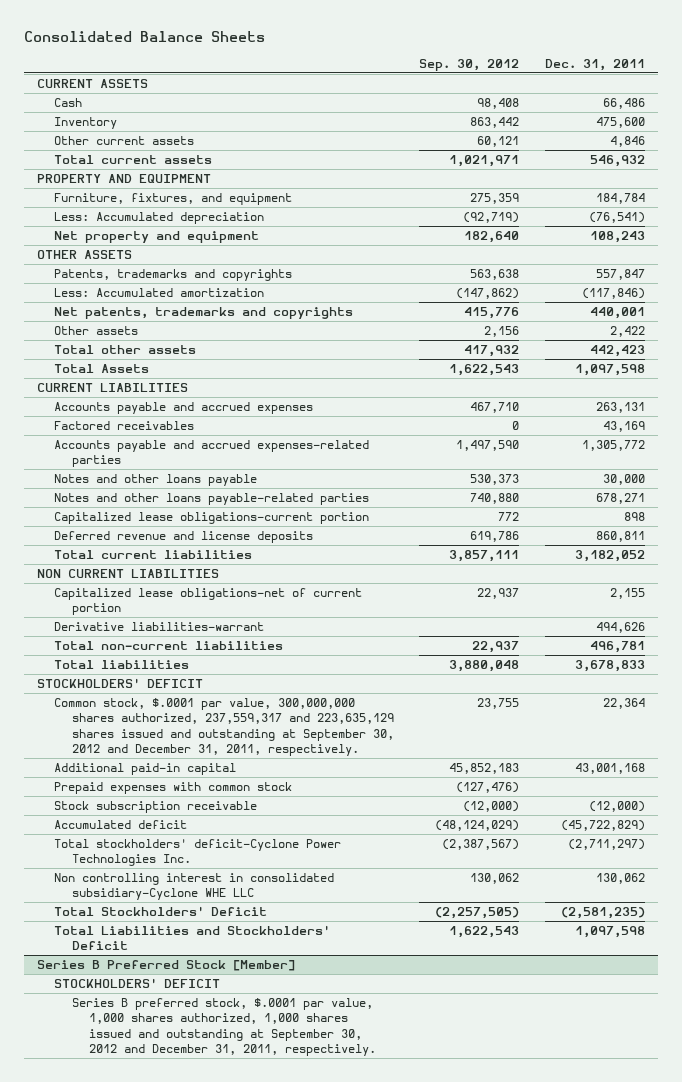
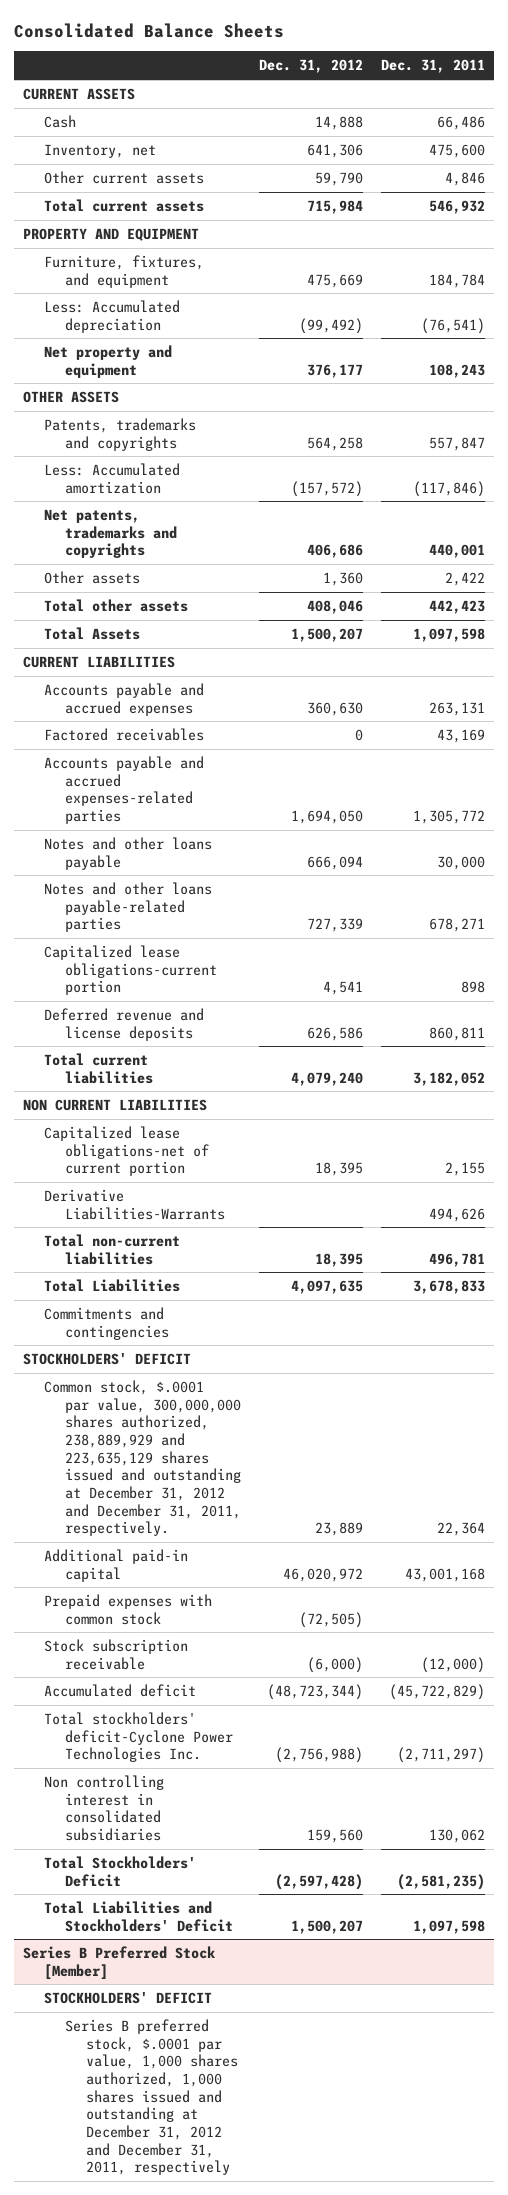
- | Sep. 30, 2012 | Dec. 31, 2011
+ | Dec. 31, 2012 | Dec. 31, 2011
- Inventory | 863,442 | 475,600
+ Inventory, net | 641,306 | 475,600
- Derivative liabilities-warrant | | 494,626
+ Derivative Liabilities-Warrants | | 494,626
- Total liabilities | 3,880,048 | 3,678,833
+ Total Liabilities | 4,097,635 | 3,678,833
+ Commitments and contingencies
- Common stock, $.0001 par value, 300,000,000 shares authorized, 237,559,317 and 223,635,129 shares issued and outstanding at September 30, 2012 and December 31, 2011, respectively. | 23,755 | 22,364
+ Common stock, $.0001 par value, 300,000,000 shares authorized, 238,889,929 and 223,635,129 shares issued and outstanding at December 31, 2012 and December 31, 2011, respectively. | 23,889 | 22,364
- Non controlling interest in consolidated subsidiary-Cyclone WHE LLC | 130,062 | 130,062
+ Non controlling interest in consolidated subsidiaries | 159,560 | 130,062
@ Series B Preferred Stock [Member]
- Series B preferred stock, $.0001 par value, 1,000 shares authorized, 1,000 shares issued and outstanding at September 30, 2012 and December 31, 2011, respectively.
+ Series B preferred stock, $.0001 par value, 1,000 shares authorized, 1,000 shares issued and outstanding at December 31, 2012 and December 31, 2011, respectively

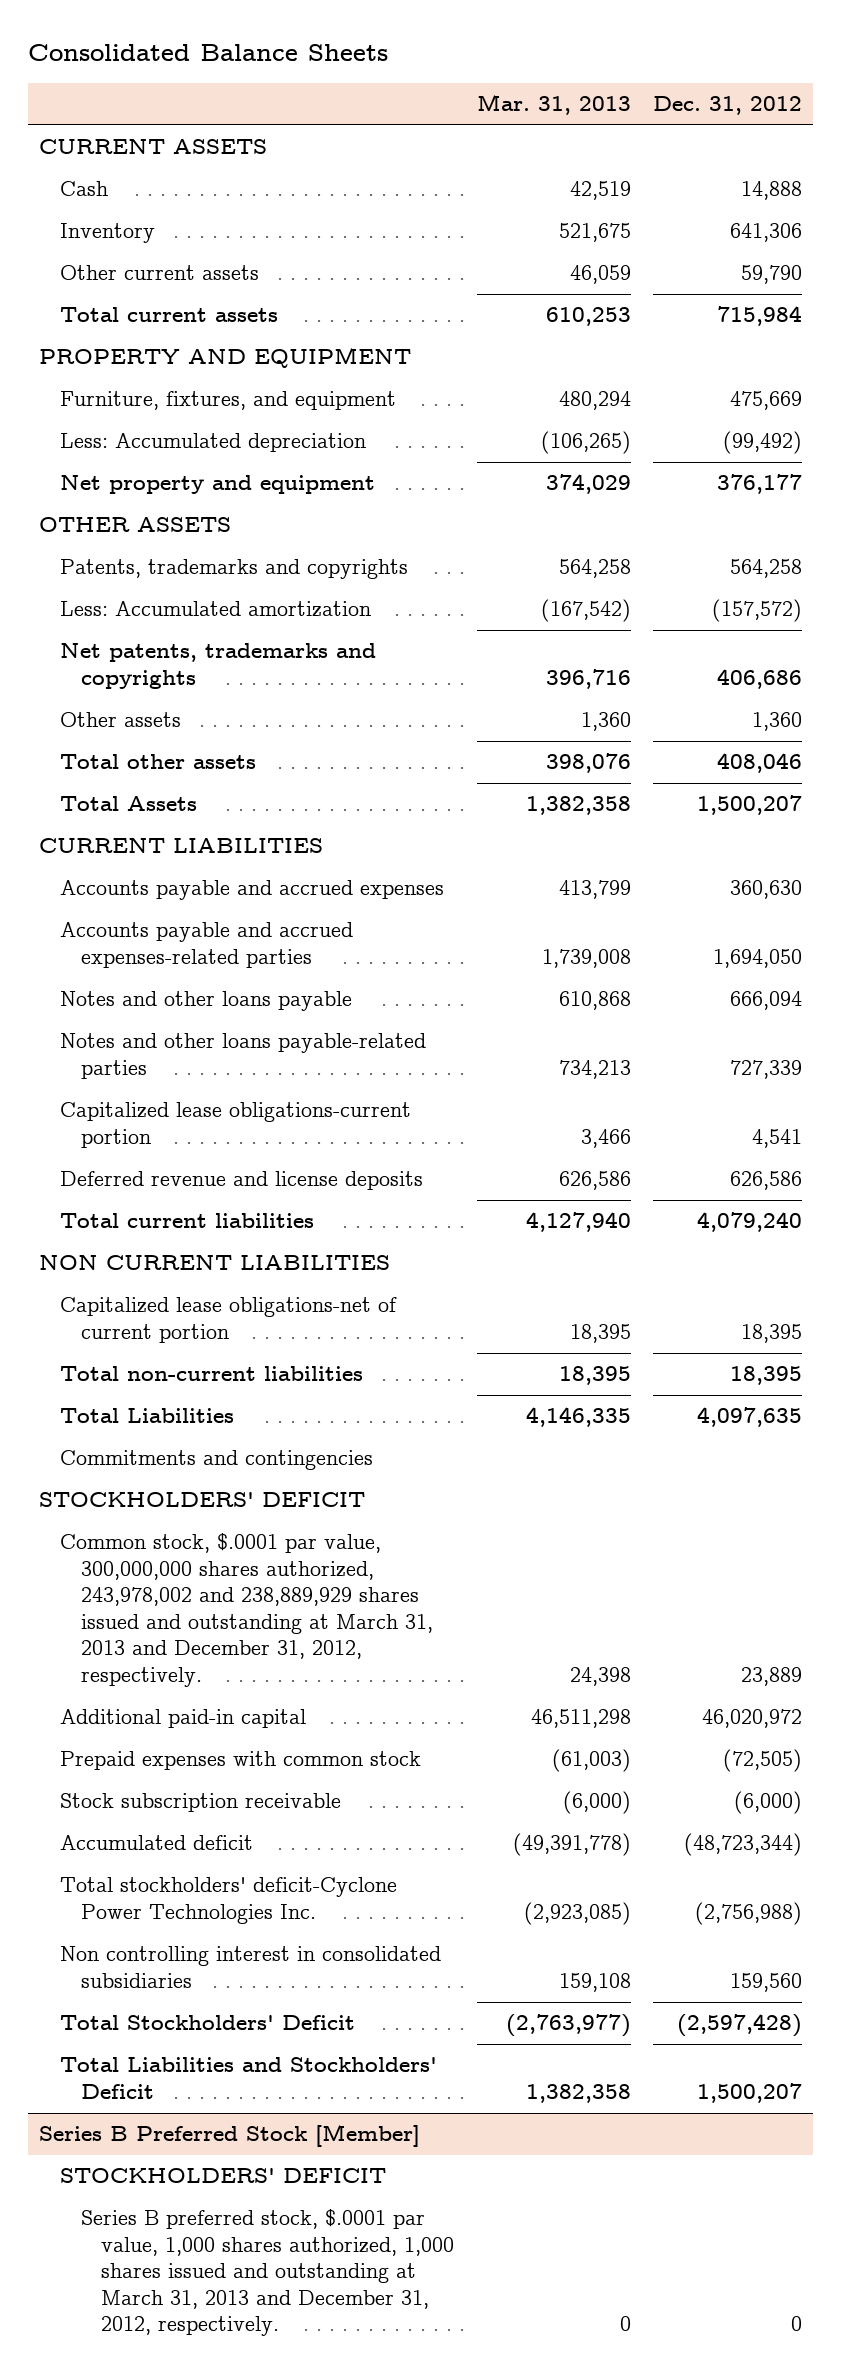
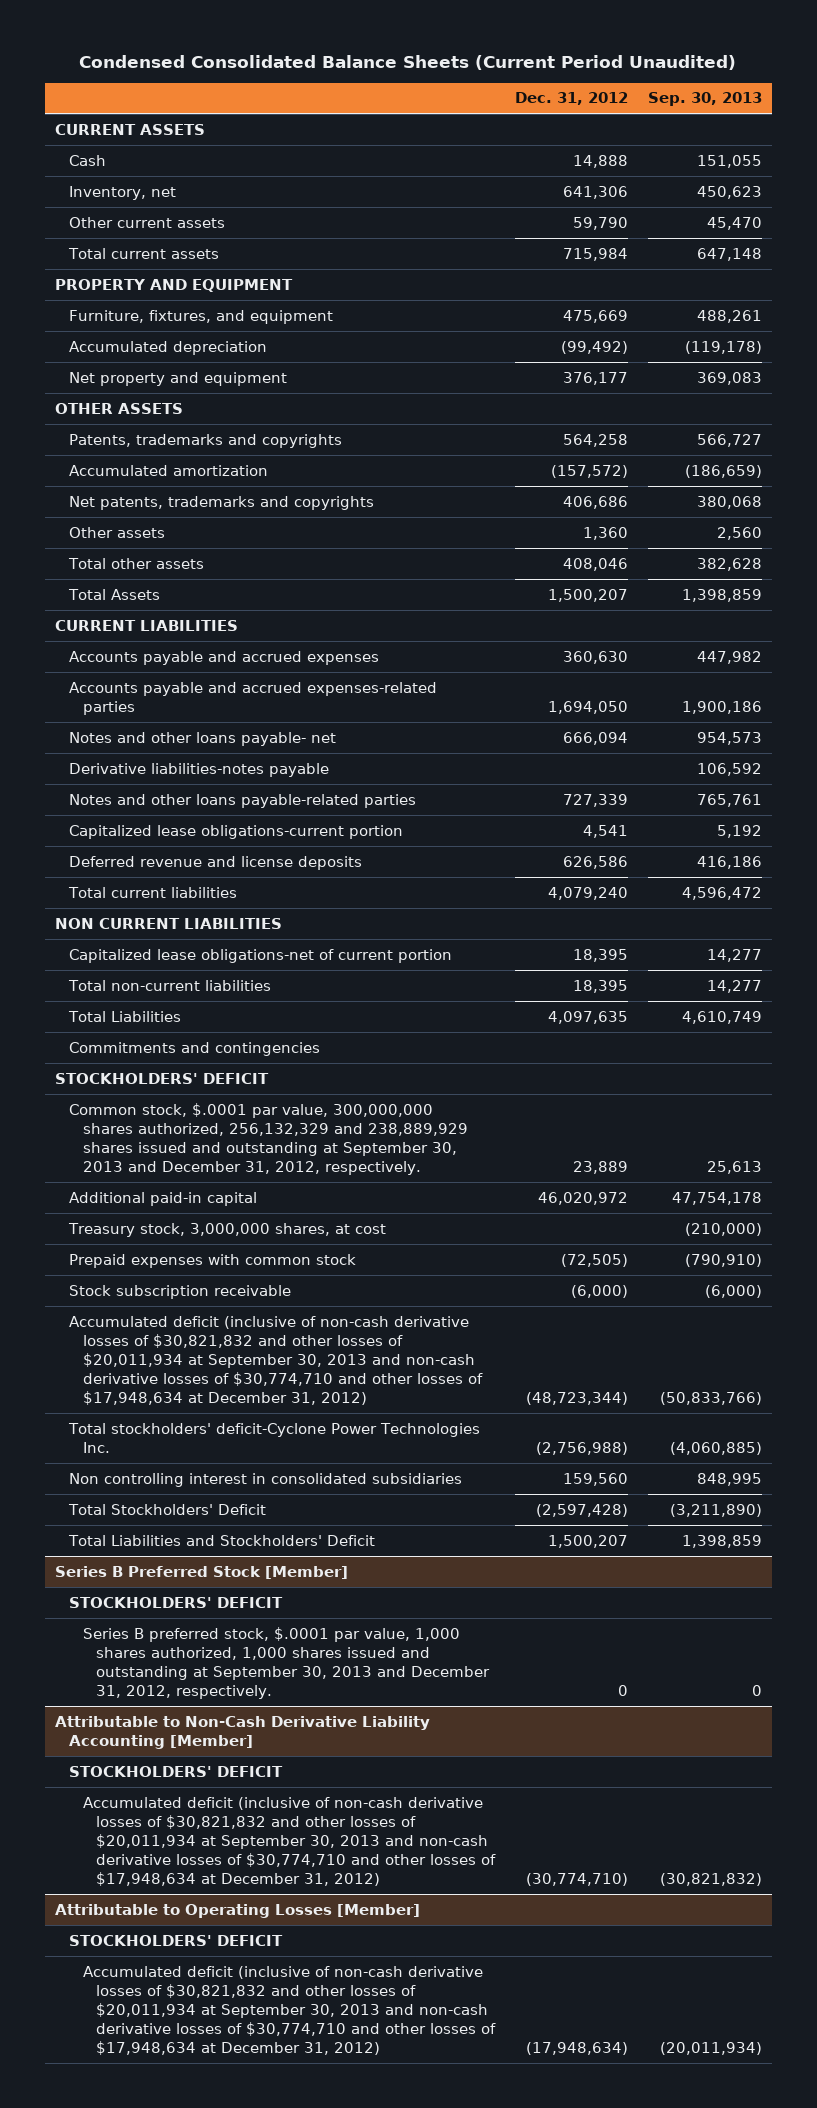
- Consolidated Balance Sheets
+ Condensed Consolidated Balance Sheets (Current Period Unaudited)
- | Mar. 31, 2013 | Dec. 31, 2012
+ | Dec. 31, 2012 | Sep. 30, 2013
- Inventory | 521,675 | 641,306
+ Inventory, net | 641,306 | 450,623
- Less: Accumulated depreciation | (106,265) | (99,492)
+ Accumulated depreciation | (99,492) | (119,178)
- Less: Accumulated amortization | (167,542) | (157,572)
+ Accumulated amortization | (157,572) | (186,659)
- Notes and other loans payable | 610,868 | 666,094
+ Notes and other loans payable- net | 666,094 | 954,573
+ Derivative liabilities-notes payable | | 106,592
- Common stock, $.0001 par value, 300,000,000 shares authorized, 243,978,002 and 238,889,929 shares issued and outstanding at March 31, 2013 and December 31, 2012, respectively. | 24,398 | 23,889
+ Common stock, $.0001 par value, 300,000,000 shares authorized, 256,132,329 and 238,889,929 shares issued and outstanding at September 30, 2013 and December 31, 2012, respectively. | 23,889 | 25,613
+ Treasury stock, 3,000,000 shares, at cost | | (210,000)
- Accumulated deficit | (49,391,778) | (48,723,344)
+ Accumulated deficit (inclusive of non-cash derivative losses of $30,821,832 and other losses of $20,011,934 at September 30, 2013 and non-cash derivative losses of $30,774,710 and other losses of $17,948,634 at December 31, 2012) | (48,723,344) | (50,833,766)
@ Series B Preferred Stock [Member]
- Series B preferred stock, $.0001 par value, 1,000 shares authorized, 1,000 shares issued and outstanding at March 31, 2013 and December 31, 2012, respectively. | 0 | 0
+ Series B preferred stock, $.0001 par value, 1,000 shares authorized, 1,000 shares issued and outstanding at September 30, 2013 and December 31, 2012, respectively. | 0 | 0
+ Attributable to Non-Cash Derivative Liability Accounting [Member]
+ STOCKHOLDERS' DEFICIT
+ Accumulated deficit (inclusive of non-cash derivative losses of $30,821,832 and other losses of $20,011,934 at September 30, 2013 and non-cash derivative losses of $30,774,710 and other losses of $17,948,634 at December 31, 2012) | (30,774,710) | (30,821,832)
+ Attributable to Operating Losses [Member]
+ STOCKHOLDERS' DEFICIT
+ Accumulated deficit (inclusive of non-cash derivative losses of $30,821,832 and other losses of $20,011,934 at September 30, 2013 and non-cash derivative losses of $30,774,710 and other losses of $17,948,634 at December 31, 2012) | (17,948,634) | (20,011,934)

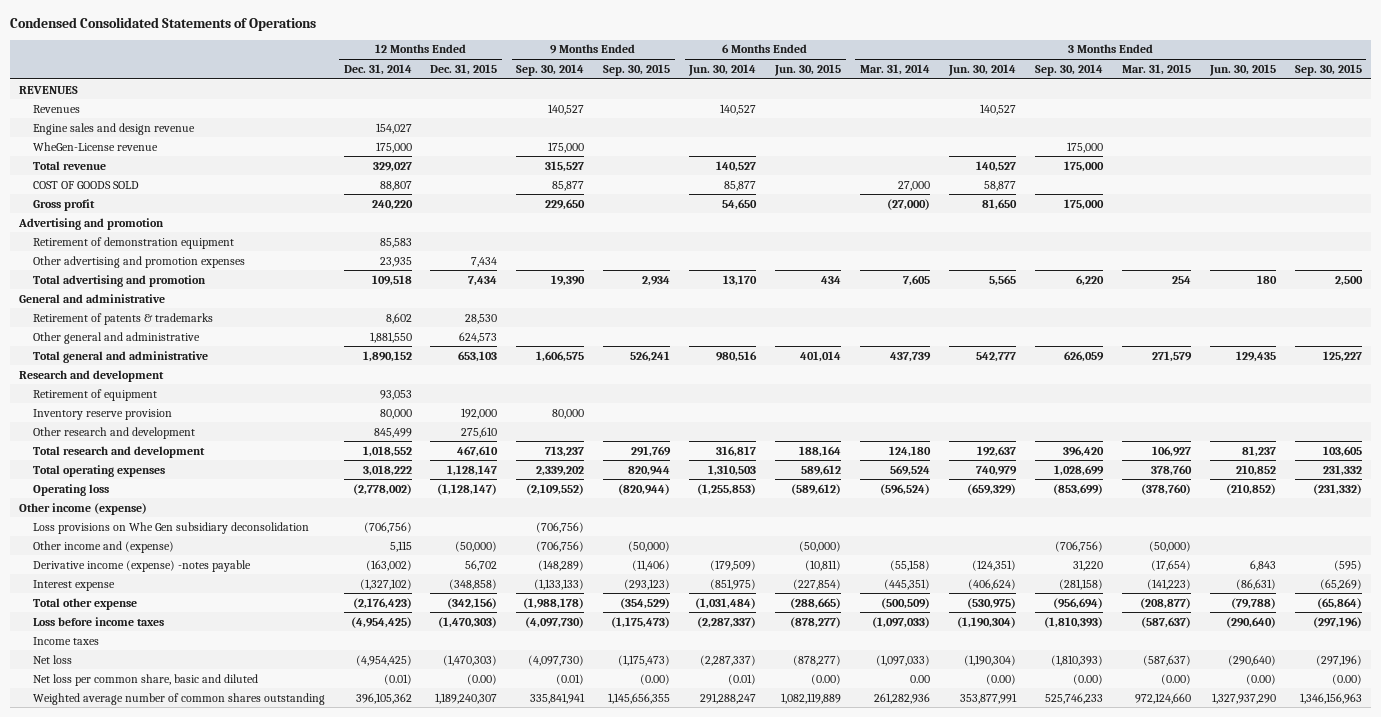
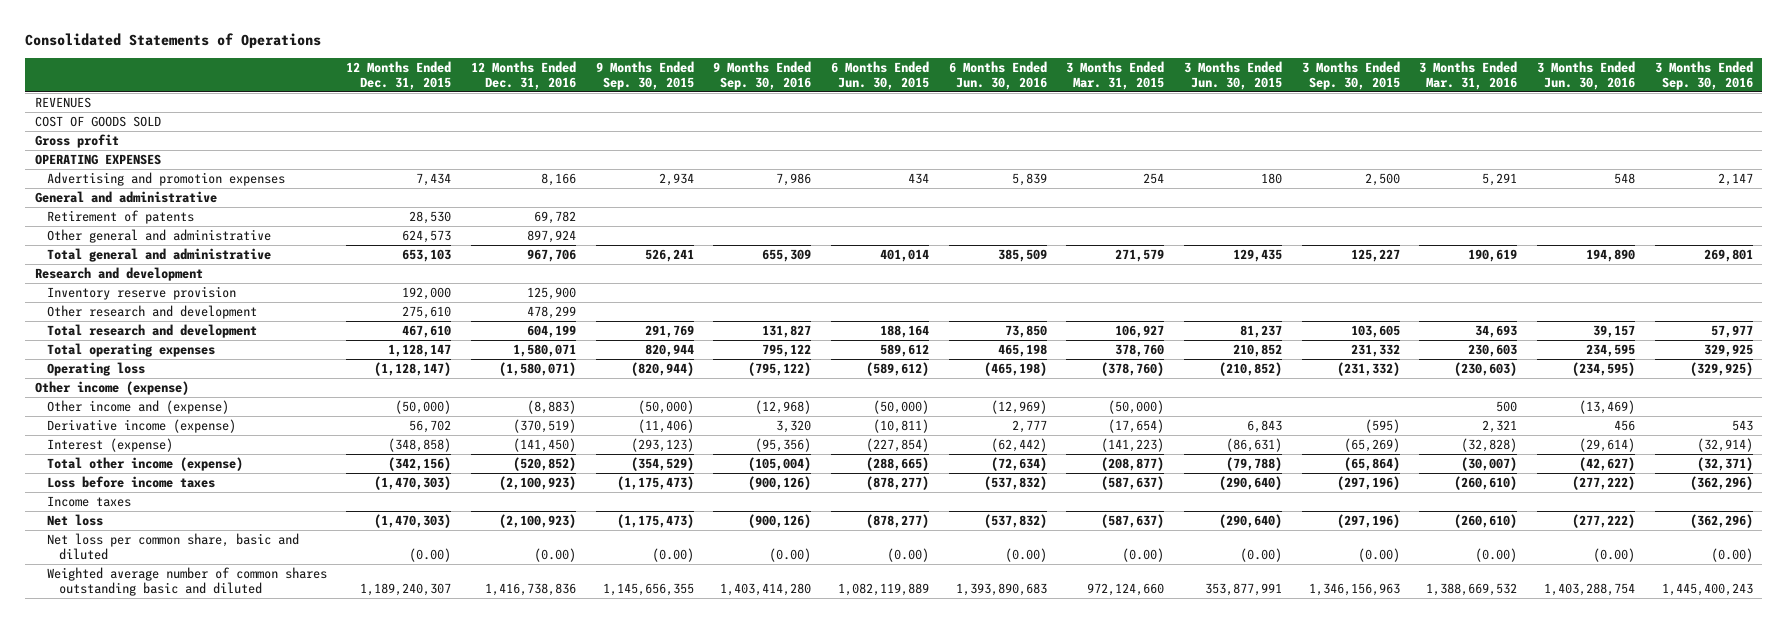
- Condensed Consolidated Statements of Operations
+ Consolidated Statements of Operations
- | 12 Months Ended Dec. 31, 2014 | 12 Months Ended Dec. 31, 2015 | 9 Months Ended Sep. 30, 2014 | 9 Months Ended Sep. 30, 2015 | 6 Months Ended Jun. 30, 2014 | 6 Months Ended Jun. 30, 2015 | 3 Months Ended Mar. 31, 2014 | 3 Months Ended Jun. 30, 2014 | 3 Months Ended Sep. 30, 2014 | 3 Months Ended Mar. 31, 2015 | 3 Months Ended Jun. 30, 2015 | 3 Months Ended Sep. 30, 2015
+ | 12 Months Ended Dec. 31, 2015 | 12 Months Ended Dec. 31, 2016 | 9 Months Ended Sep. 30, 2015 | 9 Months Ended Sep. 30, 2016 | 6 Months Ended Jun. 30, 2015 | 6 Months Ended Jun. 30, 2016 | 3 Months Ended Mar. 31, 2015 | 3 Months Ended Jun. 30, 2015 | 3 Months Ended Sep. 30, 2015 | 3 Months Ended Mar. 31, 2016 | 3 Months Ended Jun. 30, 2016 | 3 Months Ended Sep. 30, 2016
- Revenues | | | 140,527 | | 140,527 | | | 140,527 | | | |
- Engine sales and design revenue | 154,027 | | | | | | | | | | |
- WheGen-License revenue | 175,000 | | 175,000 | | | | | | 175,000 | | |
- Total revenue | 329,027 | | 315,527 | | 140,527 | | | 140,527 | 175,000 | | |
- Advertising and promotion
- Retirement of demonstration equipment | 85,583 | | | | | | | | | | |
- Other advertising and promotion expenses | 23,935 | 7,434 | | | | | | | | | |
- Total advertising and promotion | 109,518 | 7,434 | 19,390 | 2,934 | 13,170 | 434 | 7,605 | 5,565 | 6,220 | 254 | 180 | 2,500
+ OPERATING EXPENSES
+ Advertising and promotion expenses | 7,434 | 8,166 | 2,934 | 7,986 | 434 | 5,839 | 254 | 180 | 2,500 | 5,291 | 548 | 2,147
- Retirement of patents & trademarks | 8,602 | 28,530 | | | | | | | | | |
+ Retirement of patents | 28,530 | 69,782 | | | | | | | | | |
- Retirement of equipment | 93,053 | | | | | | | | | | |
- Loss provisions on Whe Gen subsidiary deconsolidation | (706,756) | | (706,756) | | | | | | | | |
- Derivative income (expense) -notes payable | (163,002) | 56,702 | (148,289) | (11,406) | (179,509) | (10,811) | (55,158) | (124,351) | 31,220 | (17,654) | 6,843 | (595)
- Interest expense | (1,327,102) | (348,858) | (1,133,133) | (293,123) | (851,975) | (227,854) | (445,351) | (406,624) | (281,158) | (141,223) | (86,631) | (65,269)
- Total other expense | (2,176,423) | (342,156) | (1,988,178) | (354,529) | (1,031,484) | (288,665) | (500,509) | (530,975) | (956,694) | (208,877) | (79,788) | (65,864)
+ Derivative income (expense) | 56,702 | (370,519) | (11,406) | 3,320 | (10,811) | 2,777 | (17,654) | 6,843 | (595) | 2,321 | 456 | 543
+ Interest (expense) | (348,858) | (141,450) | (293,123) | (95,356) | (227,854) | (62,442) | (141,223) | (86,631) | (65,269) | (32,828) | (29,614) | (32,914)
+ Total other income (expense) | (342,156) | (520,852) | (354,529) | (105,004) | (288,665) | (72,634) | (208,877) | (79,788) | (65,864) | (30,007) | (42,627) | (32,371)
- Weighted average number of common shares outstanding | 396,105,362 | 1,189,240,307 | 335,841,941 | 1,145,656,355 | 291,288,247 | 1,082,119,889 | 261,282,936 | 353,877,991 | 525,746,233 | 972,124,660 | 1,327,937,290 | 1,346,156,963
+ Weighted average number of common shares outstanding basic and diluted | 1,189,240,307 | 1,416,738,836 | 1,145,656,355 | 1,403,414,280 | 1,082,119,889 | 1,393,890,683 | 972,124,660 | 353,877,991 | 1,346,156,963 | 1,388,669,532 | 1,403,288,754 | 1,445,400,243

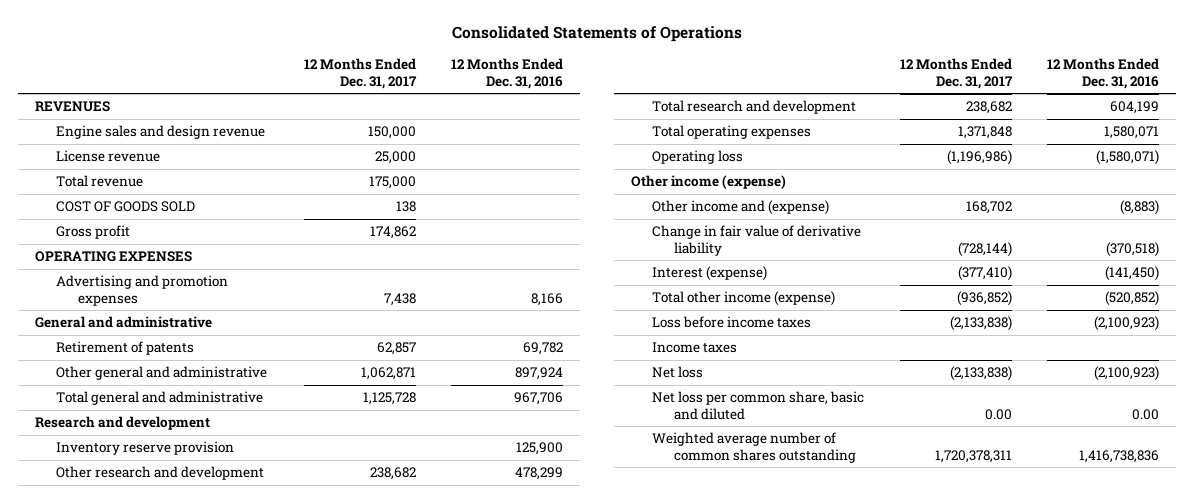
- | 12 Months Ended Dec. 31, 2015 | 12 Months Ended Dec. 31, 2016 | 9 Months Ended Sep. 30, 2015 | 9 Months Ended Sep. 30, 2016 | 6 Months Ended Jun. 30, 2015 | 6 Months Ended Jun. 30, 2016 | 3 Months Ended Mar. 31, 2015 | 3 Months Ended Jun. 30, 2015 | 3 Months Ended Sep. 30, 2015 | 3 Months Ended Mar. 31, 2016 | 3 Months Ended Jun. 30, 2016 | 3 Months Ended Sep. 30, 2016
+ | 12 Months Ended Dec. 31, 2017 | 12 Months Ended Dec. 31, 2016
+ Engine sales and design revenue | 150,000 |
+ License revenue | 25,000 |
+ Total revenue | 175,000 |
- Derivative income (expense) | 56,702 | (370,519) | (11,406) | 3,320 | (10,811) | 2,777 | (17,654) | 6,843 | (595) | 2,321 | 456 | 543
+ Change in fair value of derivative liability | (728,144) | (370,518)
- Net loss per common share, basic and diluted | (0.00) | (0.00) | (0.00) | (0.00) | (0.00) | (0.00) | (0.00) | (0.00) | (0.00) | (0.00) | (0.00) | (0.00)
- Weighted average number of common shares outstanding basic and diluted | 1,189,240,307 | 1,416,738,836 | 1,145,656,355 | 1,403,414,280 | 1,082,119,889 | 1,393,890,683 | 972,124,660 | 353,877,991 | 1,346,156,963 | 1,388,669,532 | 1,403,288,754 | 1,445,400,243
+ Net loss per common share, basic and diluted | 0.00 | 0.00
+ Weighted average number of common shares outstanding | 1,720,378,311 | 1,416,738,836

